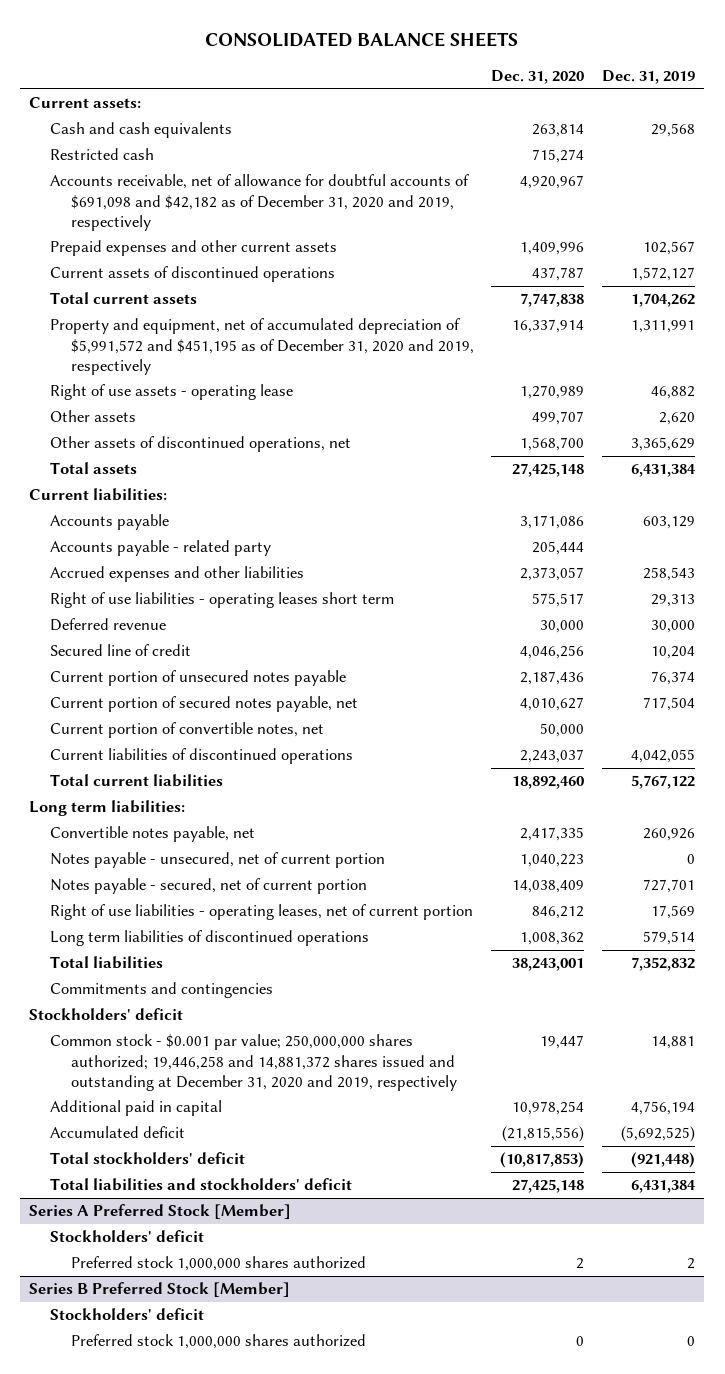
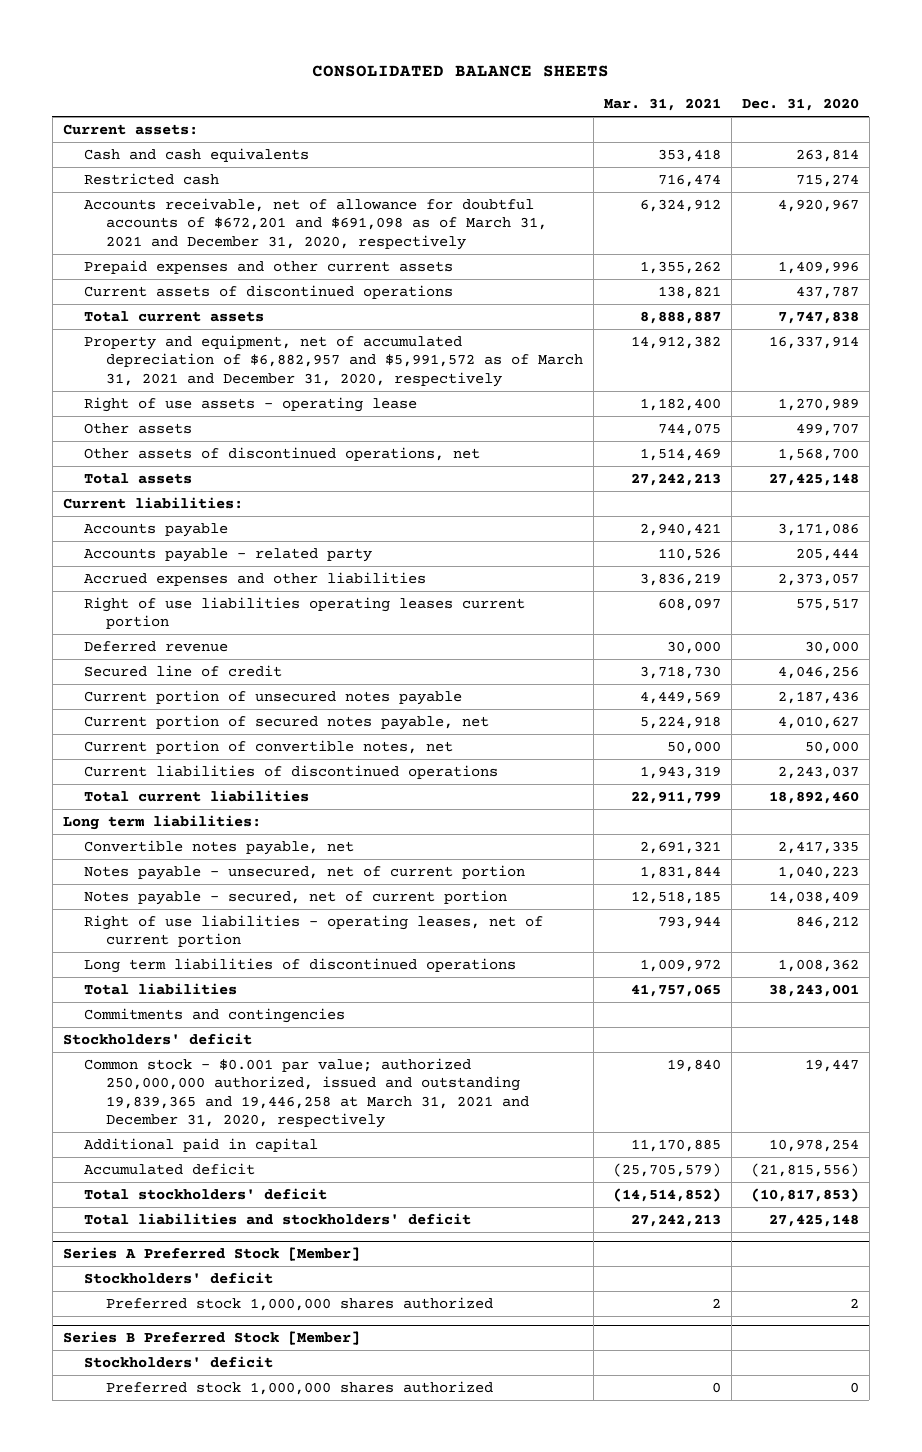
- | Dec. 31, 2020 | Dec. 31, 2019
+ | Mar. 31, 2021 | Dec. 31, 2020
- Accounts receivable, net of allowance for doubtful accounts of $691,098 and $42,182 as of December 31, 2020 and 2019, respectively | 4,920,967 |
+ Accounts receivable, net of allowance for doubtful accounts of $672,201 and $691,098 as of March 31, 2021 and December 31, 2020, respectively | 6,324,912 | 4,920,967
- Property and equipment, net of accumulated depreciation of $5,991,572 and $451,195 as of December 31, 2020 and 2019, respectively | 16,337,914 | 1,311,991
+ Property and equipment, net of accumulated depreciation of $6,882,957 and $5,991,572 as of March 31, 2021 and December 31, 2020, respectively | 14,912,382 | 16,337,914
- Right of use liabilities - operating leases short term | 575,517 | 29,313
+ Right of use liabilities operating leases current portion | 608,097 | 575,517
- Common stock - $0.001 par value; 250,000,000 shares authorized; 19,446,258 and 14,881,372 shares issued and outstanding at December 31, 2020 and 2019, respectively | 19,447 | 14,881
+ Common stock - $0.001 par value; authorized 250,000,000 authorized, issued and outstanding 19,839,365 and 19,446,258 at March 31, 2021 and December 31, 2020, respectively | 19,840 | 19,447

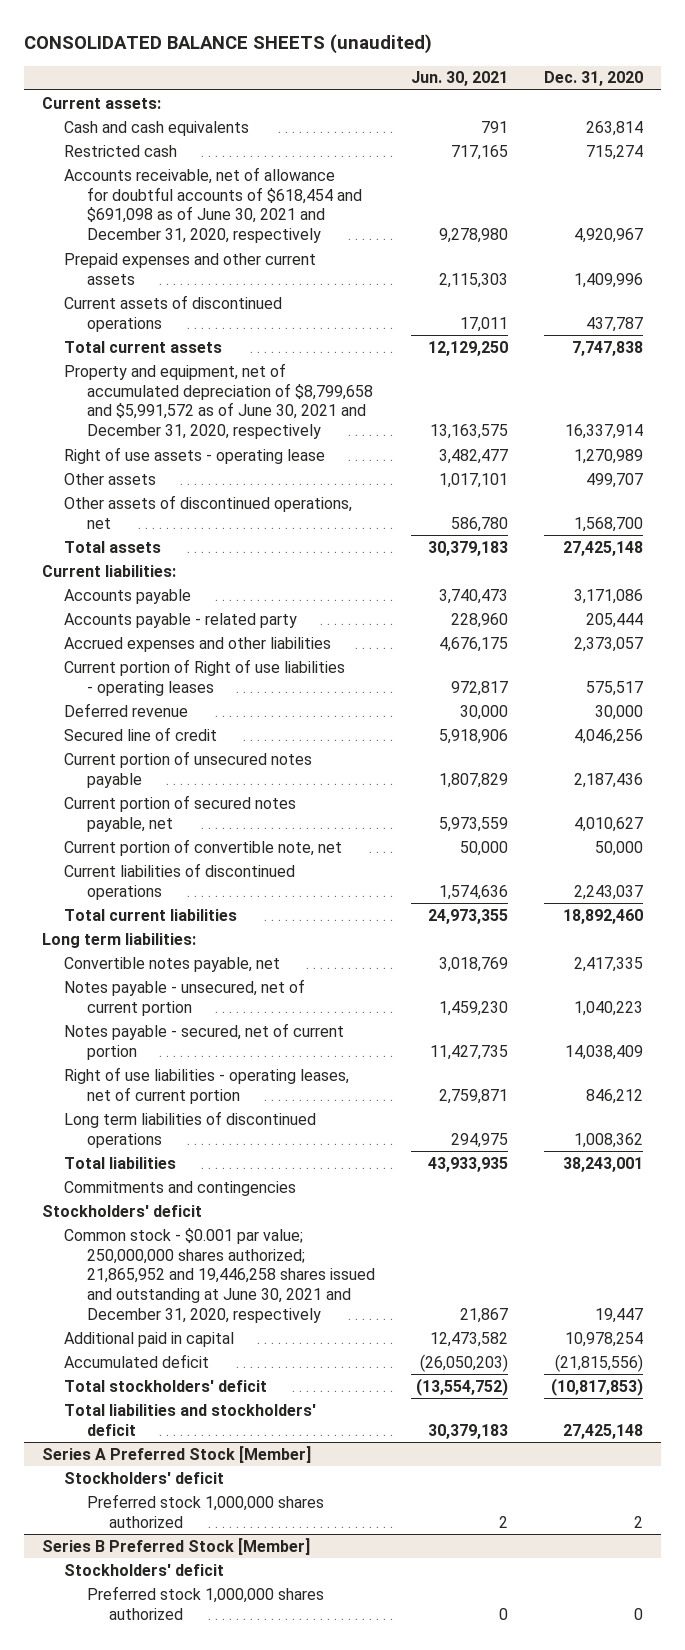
- CONSOLIDATED BALANCE SHEETS
+ CONSOLIDATED BALANCE SHEETS (unaudited)
- | Mar. 31, 2021 | Dec. 31, 2020
+ | Jun. 30, 2021 | Dec. 31, 2020
- Accounts receivable, net of allowance for doubtful accounts of $672,201 and $691,098 as of March 31, 2021 and December 31, 2020, respectively | 6,324,912 | 4,920,967
+ Accounts receivable, net of allowance for doubtful accounts of $618,454 and $691,098 as of June 30, 2021 and December 31, 2020, respectively | 9,278,980 | 4,920,967
- Property and equipment, net of accumulated depreciation of $6,882,957 and $5,991,572 as of March 31, 2021 and December 31, 2020, respectively | 14,912,382 | 16,337,914
+ Property and equipment, net of accumulated depreciation of $8,799,658 and $5,991,572 as of June 30, 2021 and December 31, 2020, respectively | 13,163,575 | 16,337,914
- Right of use liabilities operating leases current portion | 608,097 | 575,517
+ Current portion of Right of use liabilities - operating leases | 972,817 | 575,517
- Current portion of convertible notes, net | 50,000 | 50,000
+ Current portion of convertible note, net | 50,000 | 50,000
- Common stock - $0.001 par value; authorized 250,000,000 authorized, issued and outstanding 19,839,365 and 19,446,258 at March 31, 2021 and December 31, 2020, respectively | 19,840 | 19,447
+ Common stock - $0.001 par value; 250,000,000 shares authorized; 21,865,952 and 19,446,258 shares issued and outstanding at June 30, 2021 and December 31, 2020, respectively | 21,867 | 19,447

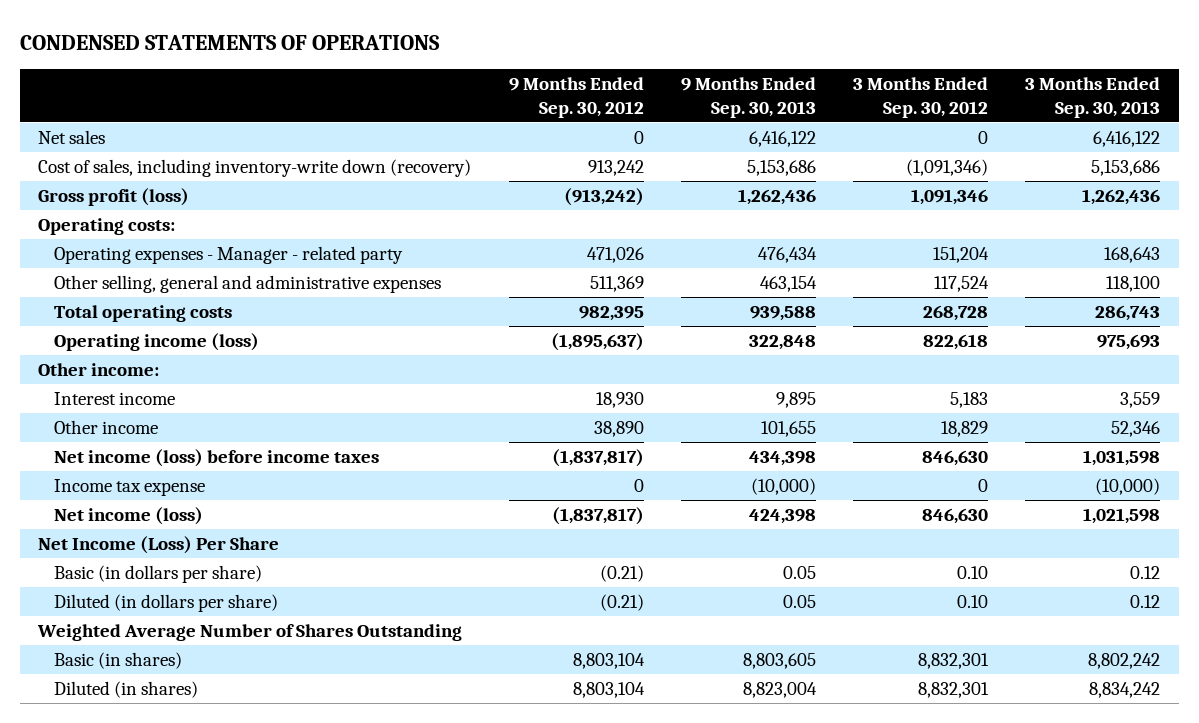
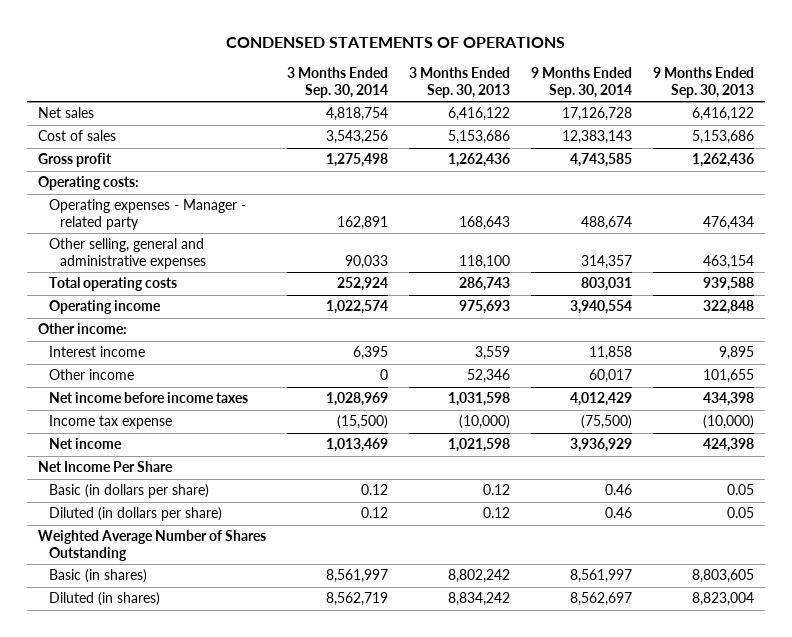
- | 9 Months Ended Sep. 30, 2012 | 9 Months Ended Sep. 30, 2013 | 3 Months Ended Sep. 30, 2012 | 3 Months Ended Sep. 30, 2013
+ | 3 Months Ended Sep. 30, 2014 | 3 Months Ended Sep. 30, 2013 | 9 Months Ended Sep. 30, 2014 | 9 Months Ended Sep. 30, 2013
- Cost of sales, including inventory-write down (recovery) | 913,242 | 5,153,686 | (1,091,346) | 5,153,686
- Gross profit (loss) | (913,242) | 1,262,436 | 1,091,346 | 1,262,436
+ Cost of sales | 3,543,256 | 5,153,686 | 12,383,143 | 5,153,686
+ Gross profit | 1,275,498 | 1,262,436 | 4,743,585 | 1,262,436
- Operating income (loss) | (1,895,637) | 322,848 | 822,618 | 975,693
+ Operating income | 1,022,574 | 975,693 | 3,940,554 | 322,848
- Net income (loss) before income taxes | (1,837,817) | 434,398 | 846,630 | 1,031,598
+ Net income before income taxes | 1,028,969 | 1,031,598 | 4,012,429 | 434,398
- Net income (loss) | (1,837,817) | 424,398 | 846,630 | 1,021,598
- Net Income (Loss) Per Share
+ Net income | 1,013,469 | 1,021,598 | 3,936,929 | 424,398
+ Net Income Per Share

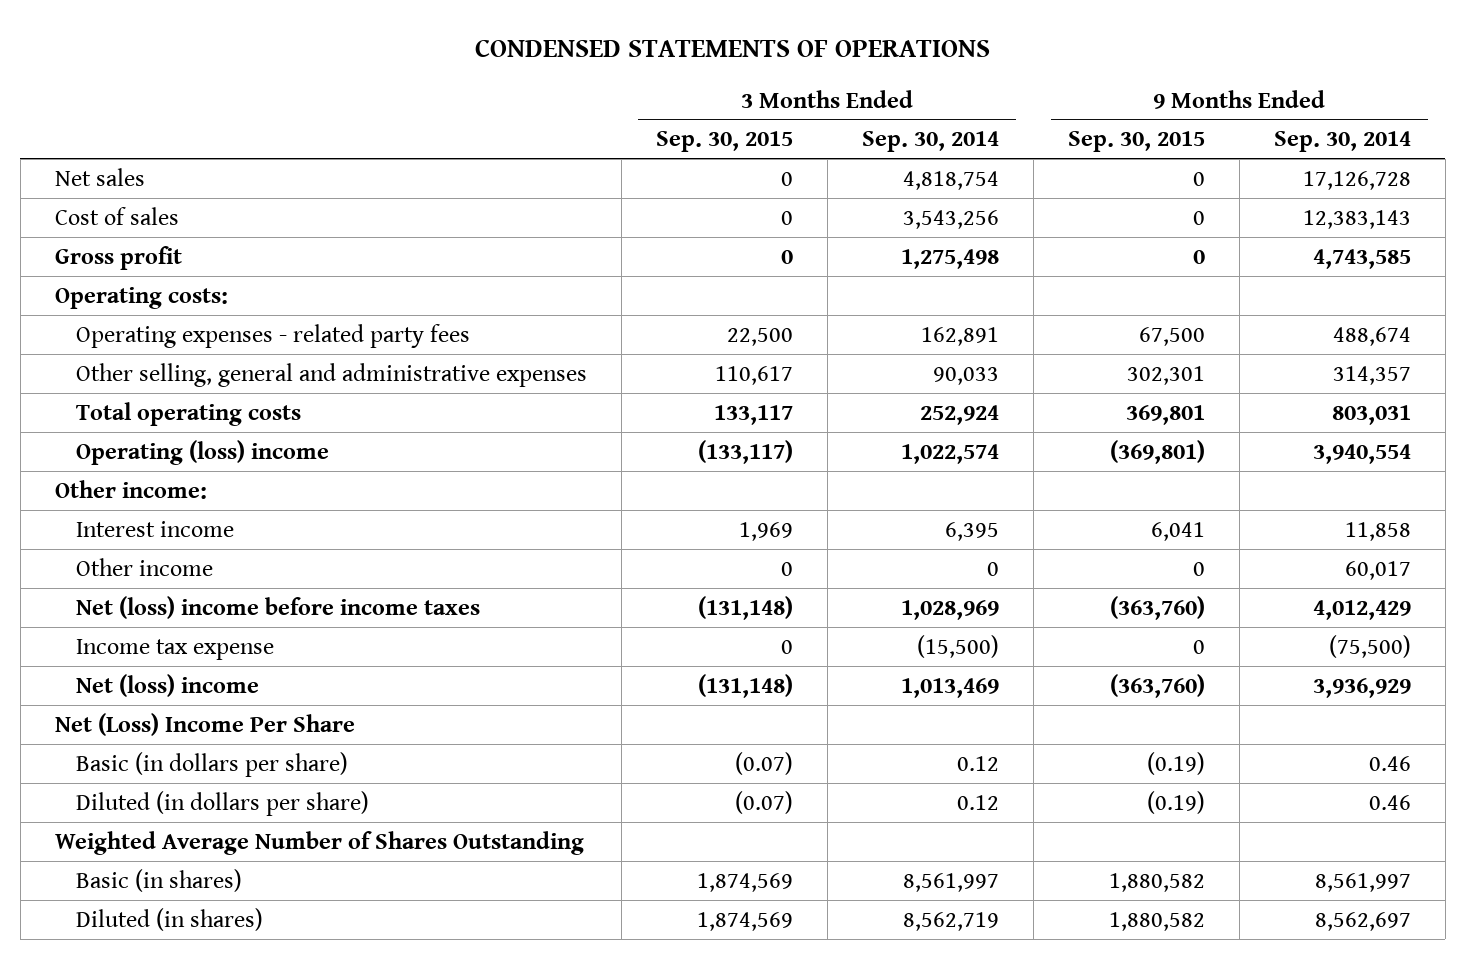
- | 3 Months Ended Sep. 30, 2014 | 3 Months Ended Sep. 30, 2013 | 9 Months Ended Sep. 30, 2014 | 9 Months Ended Sep. 30, 2013
+ | 3 Months Ended Sep. 30, 2015 | 3 Months Ended Sep. 30, 2014 | 9 Months Ended Sep. 30, 2015 | 9 Months Ended Sep. 30, 2014
- Operating expenses - Manager - related party | 162,891 | 168,643 | 488,674 | 476,434
+ Operating expenses - related party fees | 22,500 | 162,891 | 67,500 | 488,674
- Operating income | 1,022,574 | 975,693 | 3,940,554 | 322,848
+ Operating (loss) income | (133,117) | 1,022,574 | (369,801) | 3,940,554
- Net income before income taxes | 1,028,969 | 1,031,598 | 4,012,429 | 434,398
+ Net (loss) income before income taxes | (131,148) | 1,028,969 | (363,760) | 4,012,429
- Net income | 1,013,469 | 1,021,598 | 3,936,929 | 424,398
- Net Income Per Share
+ Net (loss) income | (131,148) | 1,013,469 | (363,760) | 3,936,929
+ Net (Loss) Income Per Share

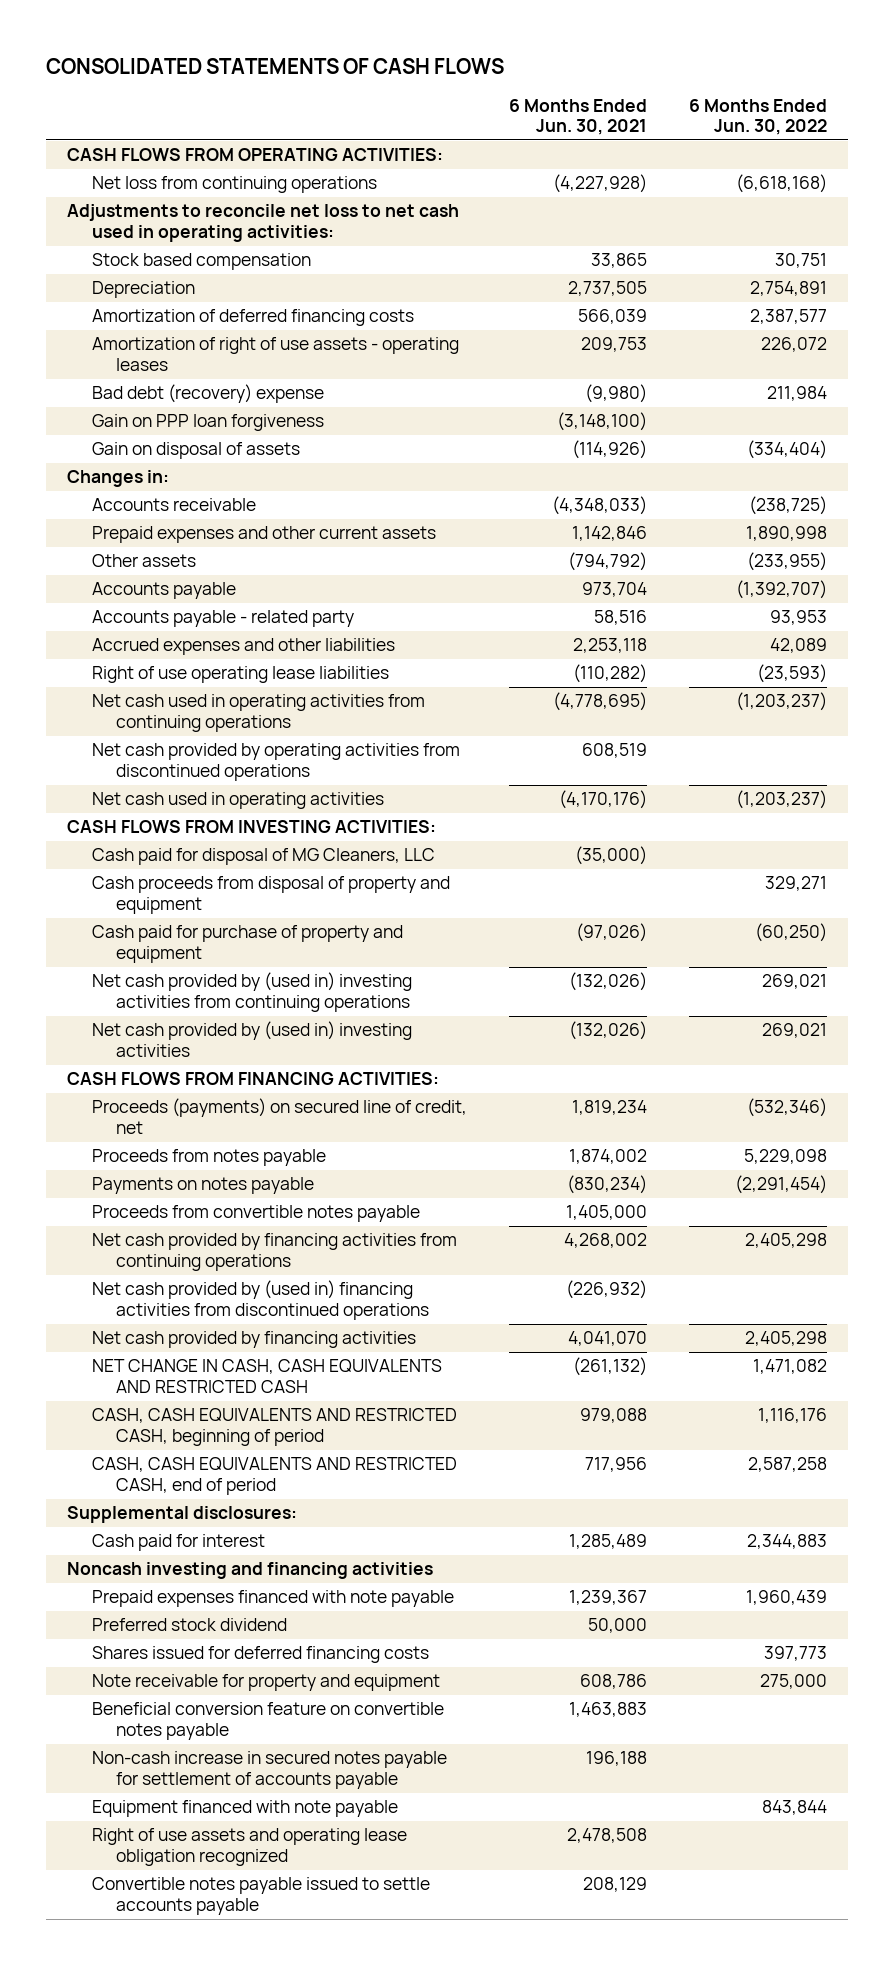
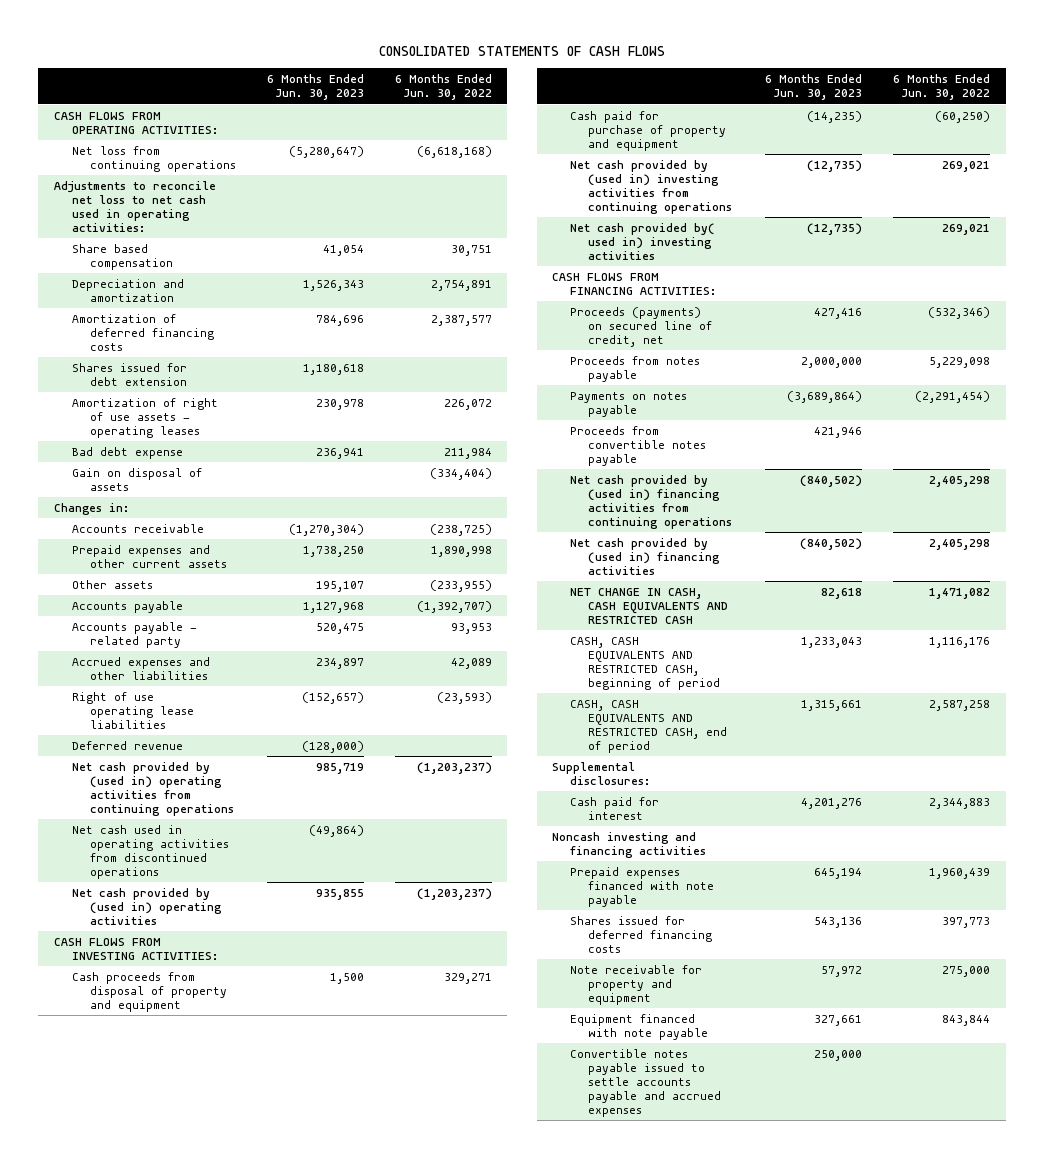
- | 6 Months Ended Jun. 30, 2021 | 6 Months Ended Jun. 30, 2022
+ | 6 Months Ended Jun. 30, 2023 | 6 Months Ended Jun. 30, 2022
- Stock based compensation | 33,865 | 30,751
- Depreciation | 2,737,505 | 2,754,891
+ Share based compensation | 41,054 | 30,751
+ Depreciation and amortization | 1,526,343 | 2,754,891
+ Shares issued for debt extension | 1,180,618 |
- Bad debt (recovery) expense | (9,980) | 211,984
- Gain on PPP loan forgiveness | (3,148,100) |
+ Bad debt expense | 236,941 | 211,984
- Net cash used in operating activities from continuing operations | (4,778,695) | (1,203,237)
- Net cash provided by operating activities from discontinued operations | 608,519 |
- Net cash used in operating activities | (4,170,176) | (1,203,237)
+ Deferred revenue | (128,000) |
+ Net cash provided by (used in) operating activities from continuing operations | 985,719 | (1,203,237)
+ Net cash used in operating activities from discontinued operations | (49,864) |
+ Net cash provided by (used in) operating activities | 935,855 | (1,203,237)
- Cash paid for disposal of MG Cleaners, LLC | (35,000) |
- Net cash provided by (used in) investing activities | (132,026) | 269,021
+ Net cash provided by( used in) investing activities | (12,735) | 269,021
- Net cash provided by financing activities from continuing operations | 4,268,002 | 2,405,298
- Net cash provided by (used in) financing activities from discontinued operations | (226,932) |
- Net cash provided by financing activities | 4,041,070 | 2,405,298
+ Net cash provided by (used in) financing activities from continuing operations | (840,502) | 2,405,298
+ Net cash provided by (used in) financing activities | (840,502) | 2,405,298
- Preferred stock dividend | 50,000 |
- Beneficial conversion feature on convertible notes payable | 1,463,883 |
- Non-cash increase in secured notes payable for settlement of accounts payable | 196,188 |
- Right of use assets and operating lease obligation recognized | 2,478,508 |
- Convertible notes payable issued to settle accounts payable | 208,129 |
+ Convertible notes payable issued to settle accounts payable and accrued expenses | 250,000 |

